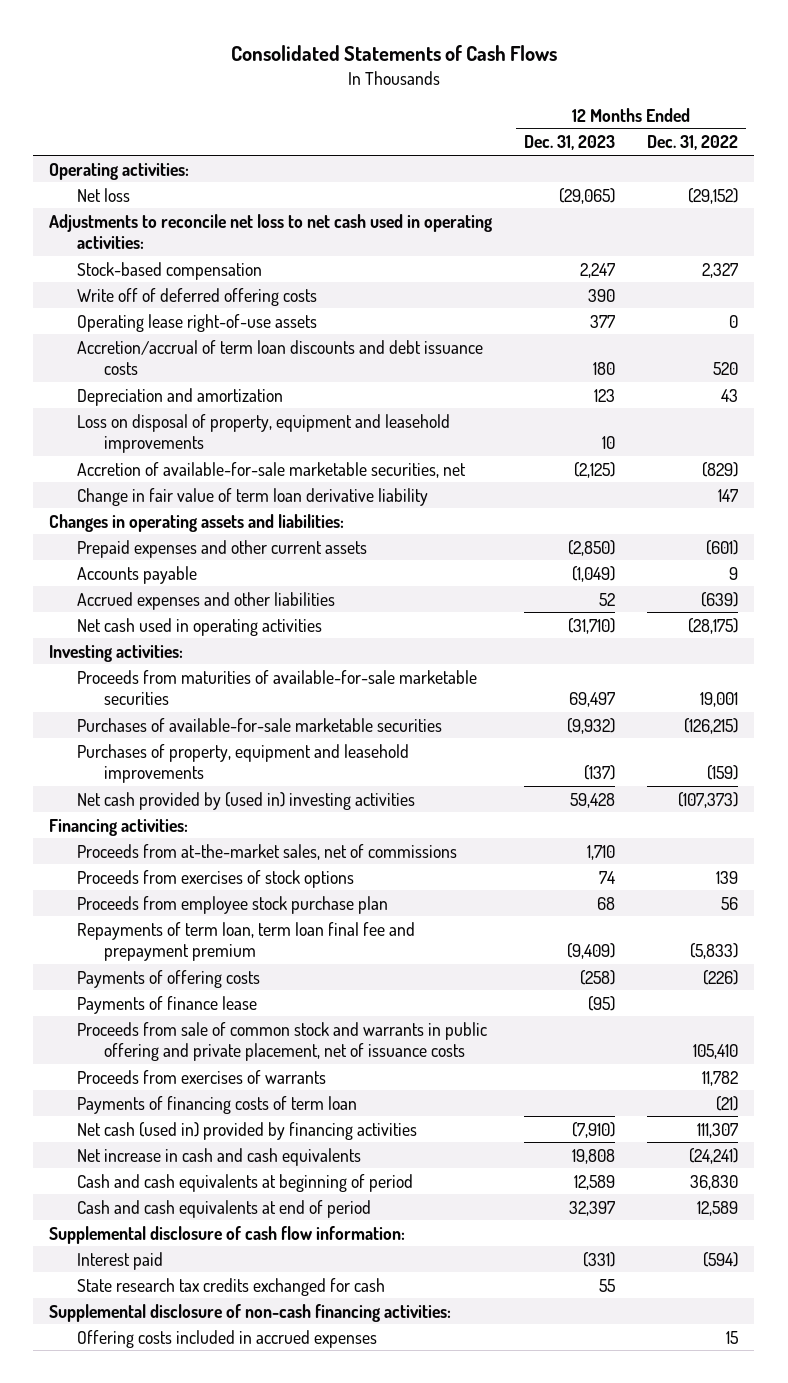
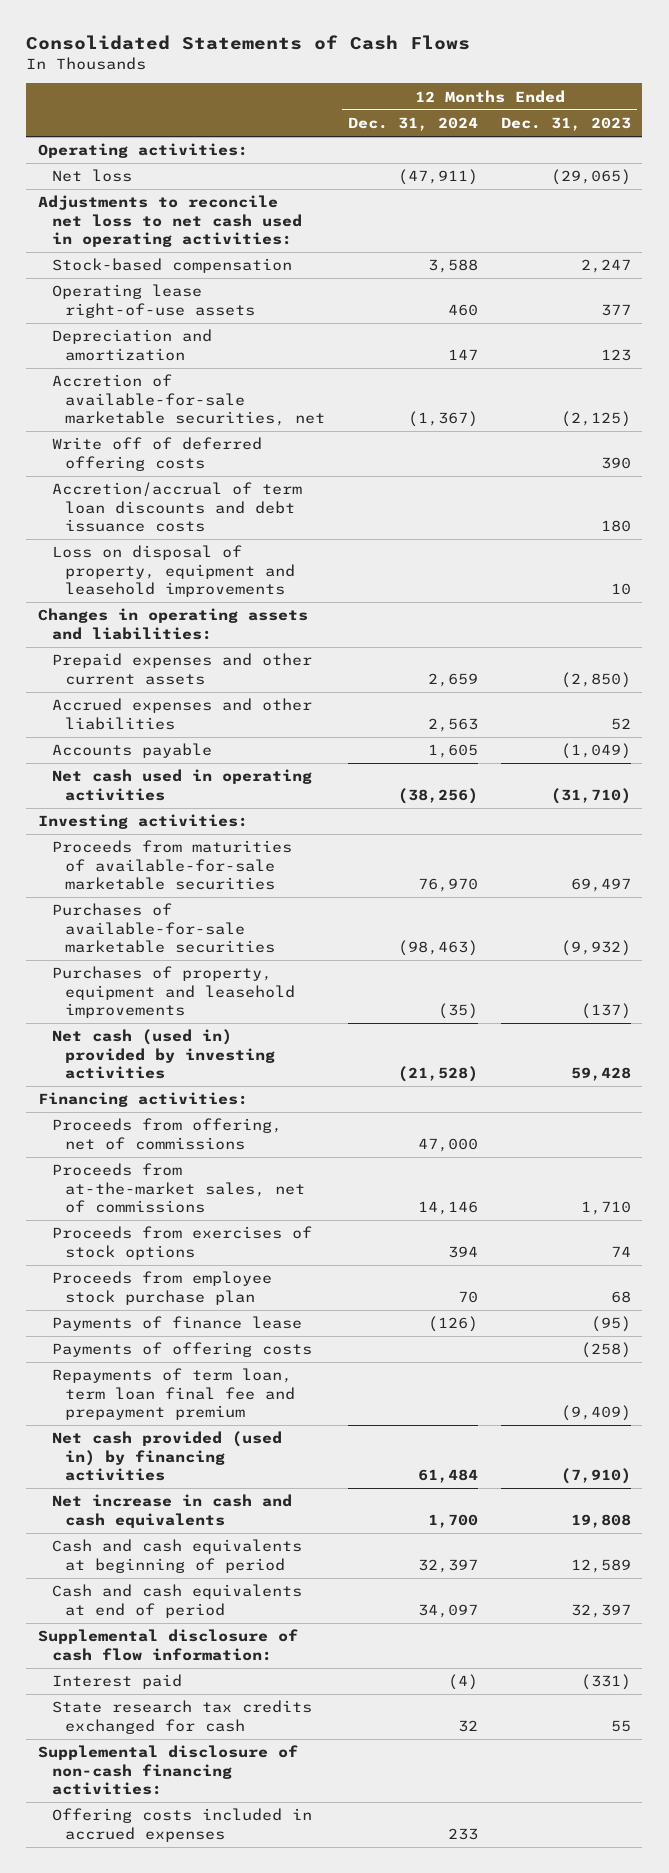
- | 12 Months Ended Dec. 31, 2023 | 12 Months Ended Dec. 31, 2022
+ | 12 Months Ended Dec. 31, 2024 | 12 Months Ended Dec. 31, 2023
- Change in fair value of term loan derivative liability | | 147
moved down: Write off of deferred offering costs | | 390
moved down: Accretion/accrual of term loan discounts and debt issuance costs | | 180
moved down: Loss on disposal of property, equipment and leasehold improvements | | 10
moved down: Accounts payable | 1,605 | (1,049)
- Net cash provided by (used in) investing activities | 59,428 | (107,373)
+ Net cash (used in) provided by investing activities | (21,528) | 59,428
+ Proceeds from offering, net of commissions | 47,000 |
- Proceeds from sale of common stock and warrants in public offering and private placement, net of issuance costs | | 105,410
- Proceeds from exercises of warrants | | 11,782
- Payments of financing costs of term loan | | (21)
- Net cash (used in) provided by financing activities | (7,910) | 111,307
moved down: Payments of offering costs | | (258)
moved down: Repayments of term loan, term loan final fee and prepayment premium | | (9,409)
+ Net cash provided (used in) by financing activities | 61,484 | (7,910)

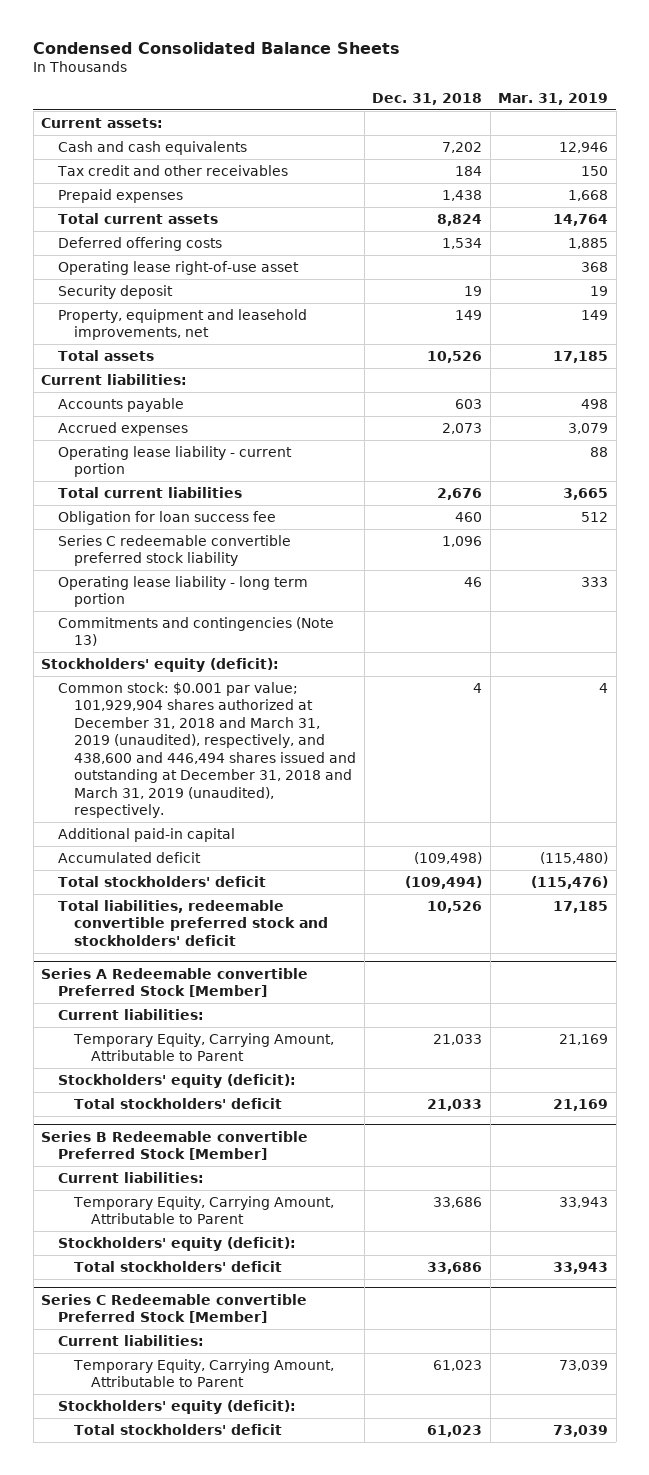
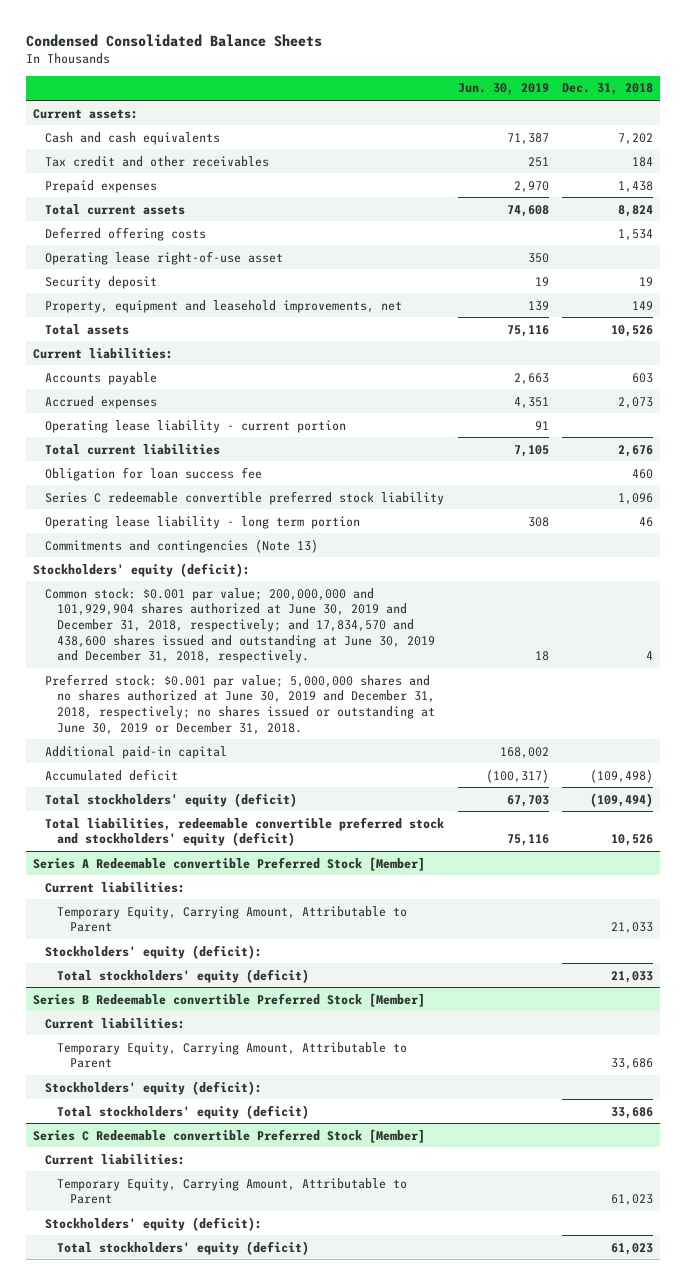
- | Dec. 31, 2018 | Mar. 31, 2019
+ | Jun. 30, 2019 | Dec. 31, 2018
- Common stock: $0.001 par value; 101,929,904 shares authorized at December 31, 2018 and March 31, 2019 (unaudited), respectively, and 438,600 and 446,494 shares issued and outstanding at December 31, 2018 and March 31, 2019 (unaudited), respectively. | 4 | 4
+ Common stock: $0.001 par value; 200,000,000 and 101,929,904 shares authorized at June 30, 2019 and December 31, 2018, respectively; and 17,834,570 and 438,600 shares issued and outstanding at June 30, 2019 and December 31, 2018, respectively. | 18 | 4
+ Preferred stock: $0.001 par value; 5,000,000 shares and no shares authorized at June 30, 2019 and December 31, 2018, respectively; no shares issued or outstanding at June 30, 2019 or December 31, 2018.
- Total stockholders' deficit | (109,494) | (115,476)
- Total liabilities, redeemable convertible preferred stock and stockholders' deficit | 10,526 | 17,185
+ Total stockholders' equity (deficit) | 67,703 | (109,494)
+ Total liabilities, redeemable convertible preferred stock and stockholders' equity (deficit) | 75,116 | 10,526
@ Series A Redeemable convertible Preferred Stock [Member]
- Total stockholders' deficit | 21,033 | 21,169
+ Total stockholders' equity (deficit) | | 21,033
@ Series B Redeemable convertible Preferred Stock [Member]
- Total stockholders' deficit | 33,686 | 33,943
+ Total stockholders' equity (deficit) | | 33,686
@ Series C Redeemable convertible Preferred Stock [Member]
- Total stockholders' deficit | 61,023 | 73,039
+ Total stockholders' equity (deficit) | | 61,023

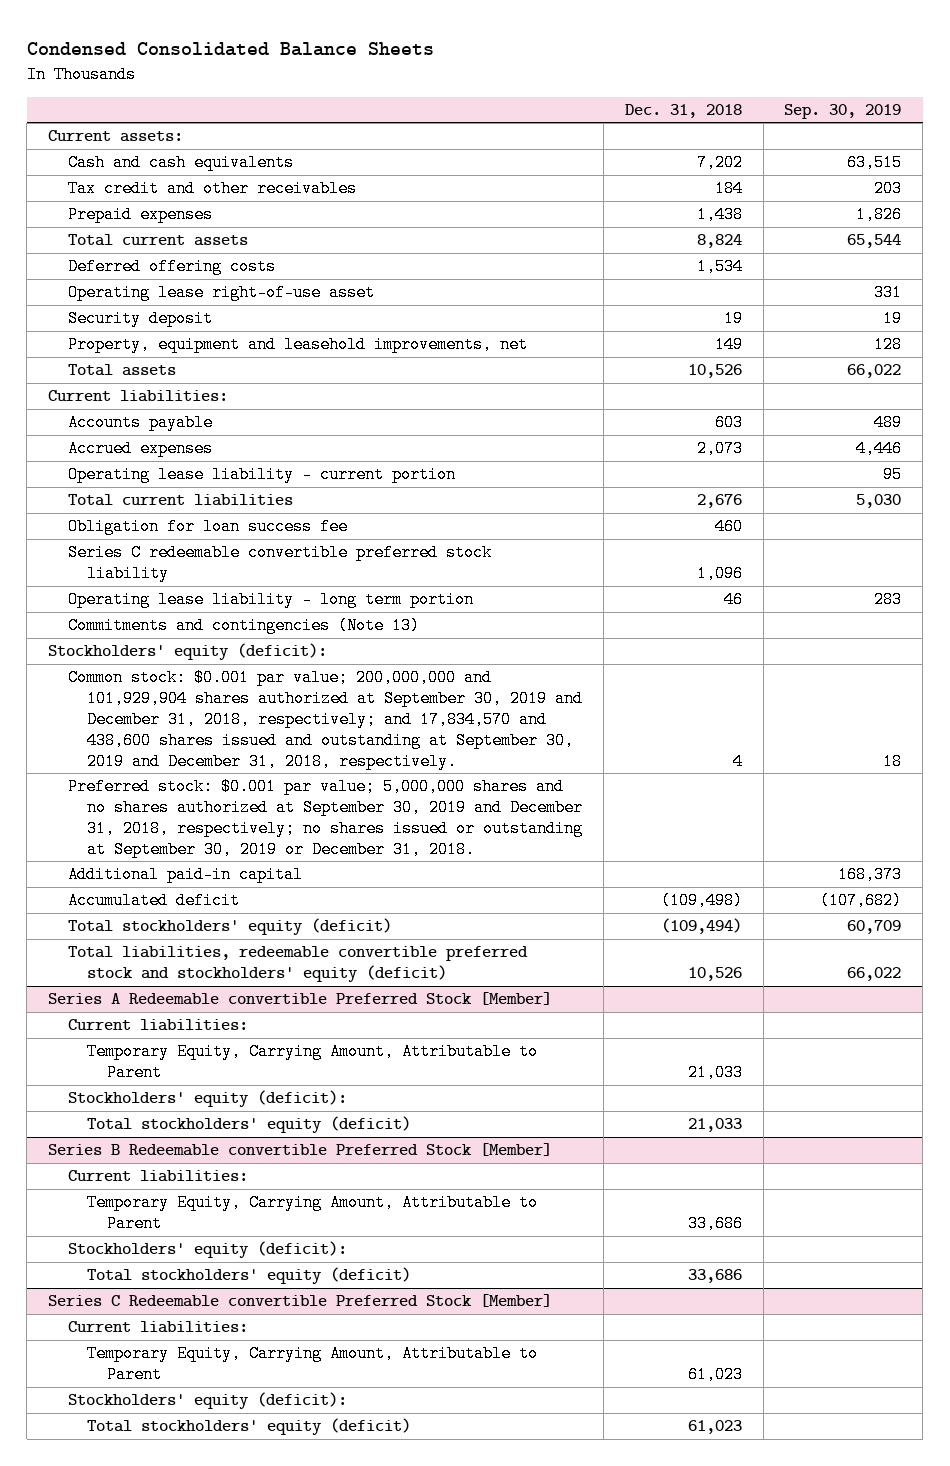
- | Jun. 30, 2019 | Dec. 31, 2018
+ | Dec. 31, 2018 | Sep. 30, 2019
- Common stock: $0.001 par value; 200,000,000 and 101,929,904 shares authorized at June 30, 2019 and December 31, 2018, respectively; and 17,834,570 and 438,600 shares issued and outstanding at June 30, 2019 and December 31, 2018, respectively. | 18 | 4
- Preferred stock: $0.001 par value; 5,000,000 shares and no shares authorized at June 30, 2019 and December 31, 2018, respectively; no shares issued or outstanding at June 30, 2019 or December 31, 2018.
+ Common stock: $0.001 par value; 200,000,000 and 101,929,904 shares authorized at September 30, 2019 and December 31, 2018, respectively; and 17,834,570 and 438,600 shares issued and outstanding at September 30, 2019 and December 31, 2018, respectively. | 4 | 18
+ Preferred stock: $0.001 par value; 5,000,000 shares and no shares authorized at September 30, 2019 and December 31, 2018, respectively; no shares issued or outstanding at September 30, 2019 or December 31, 2018.

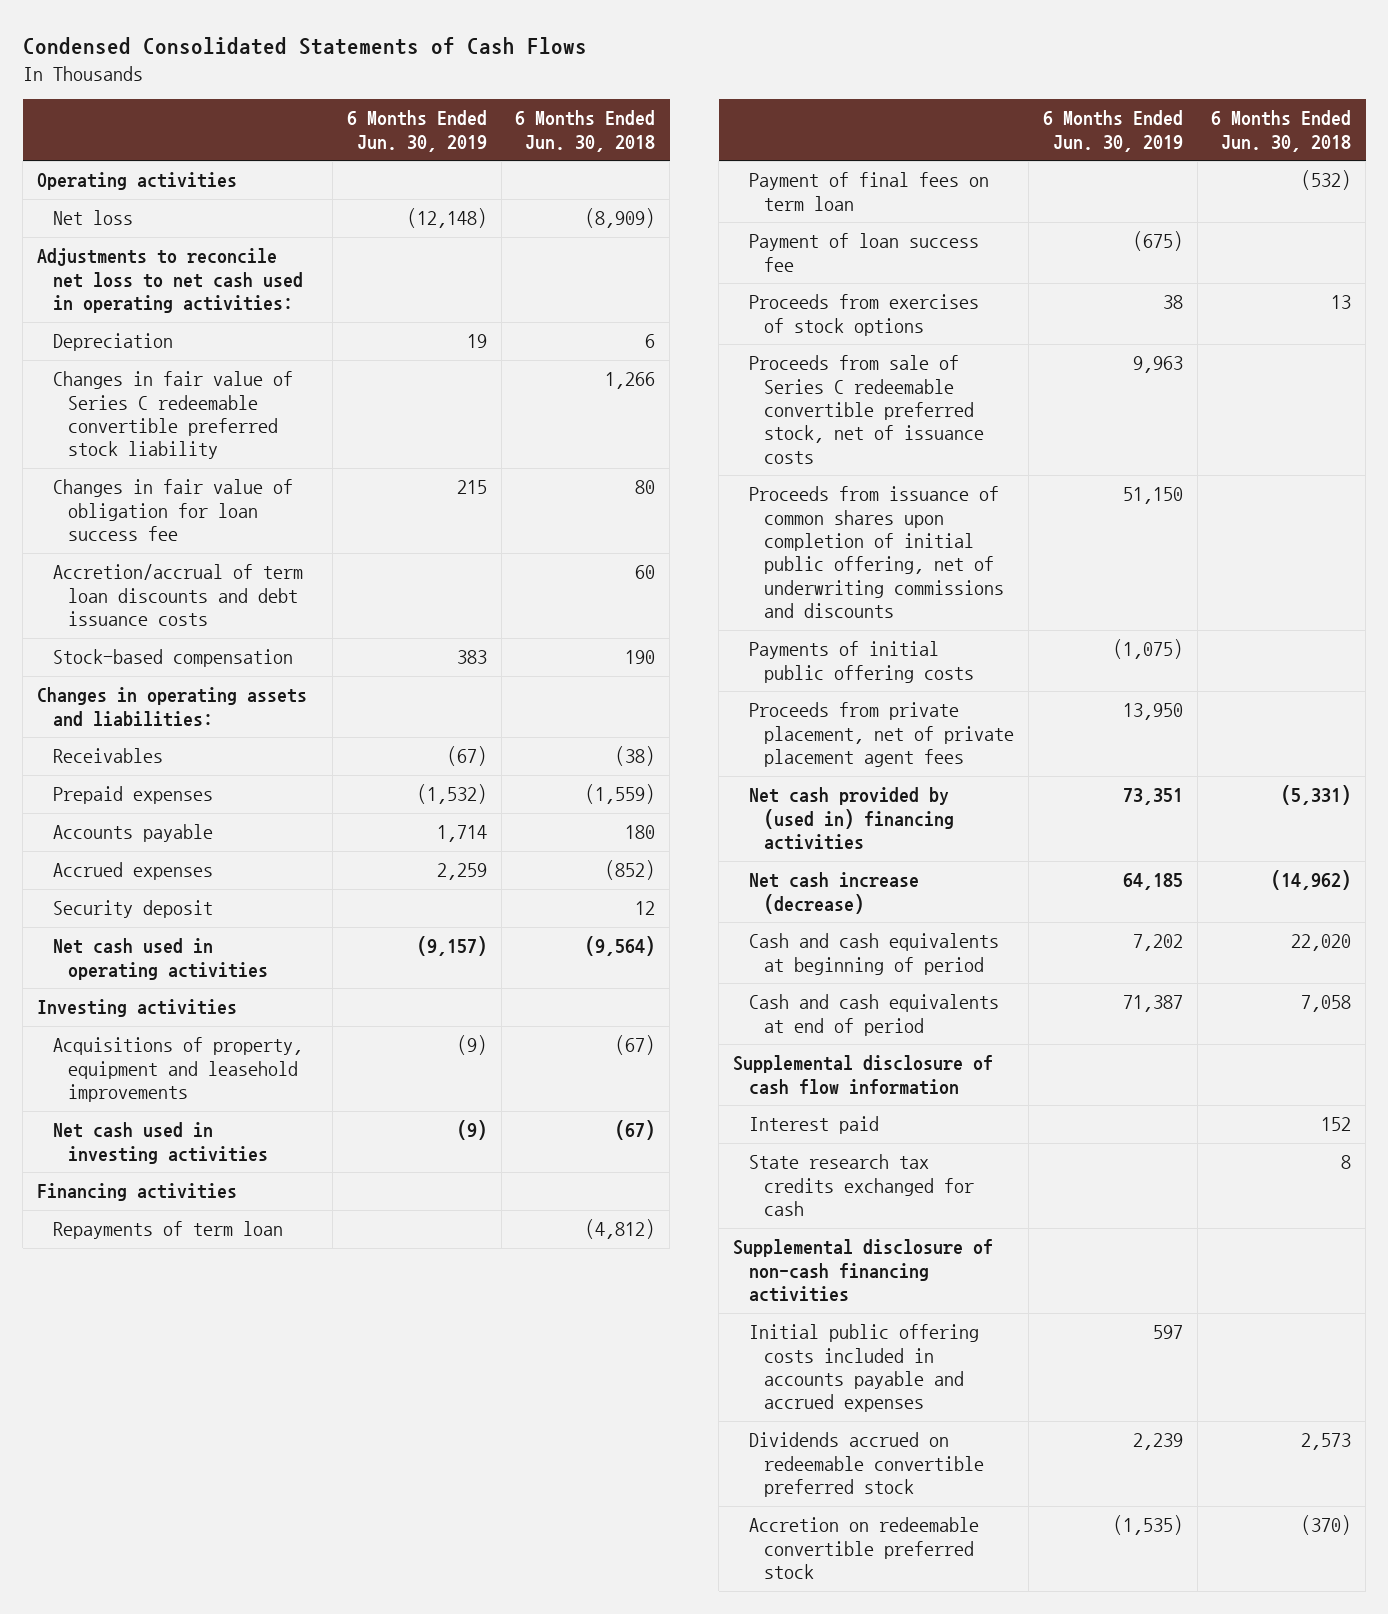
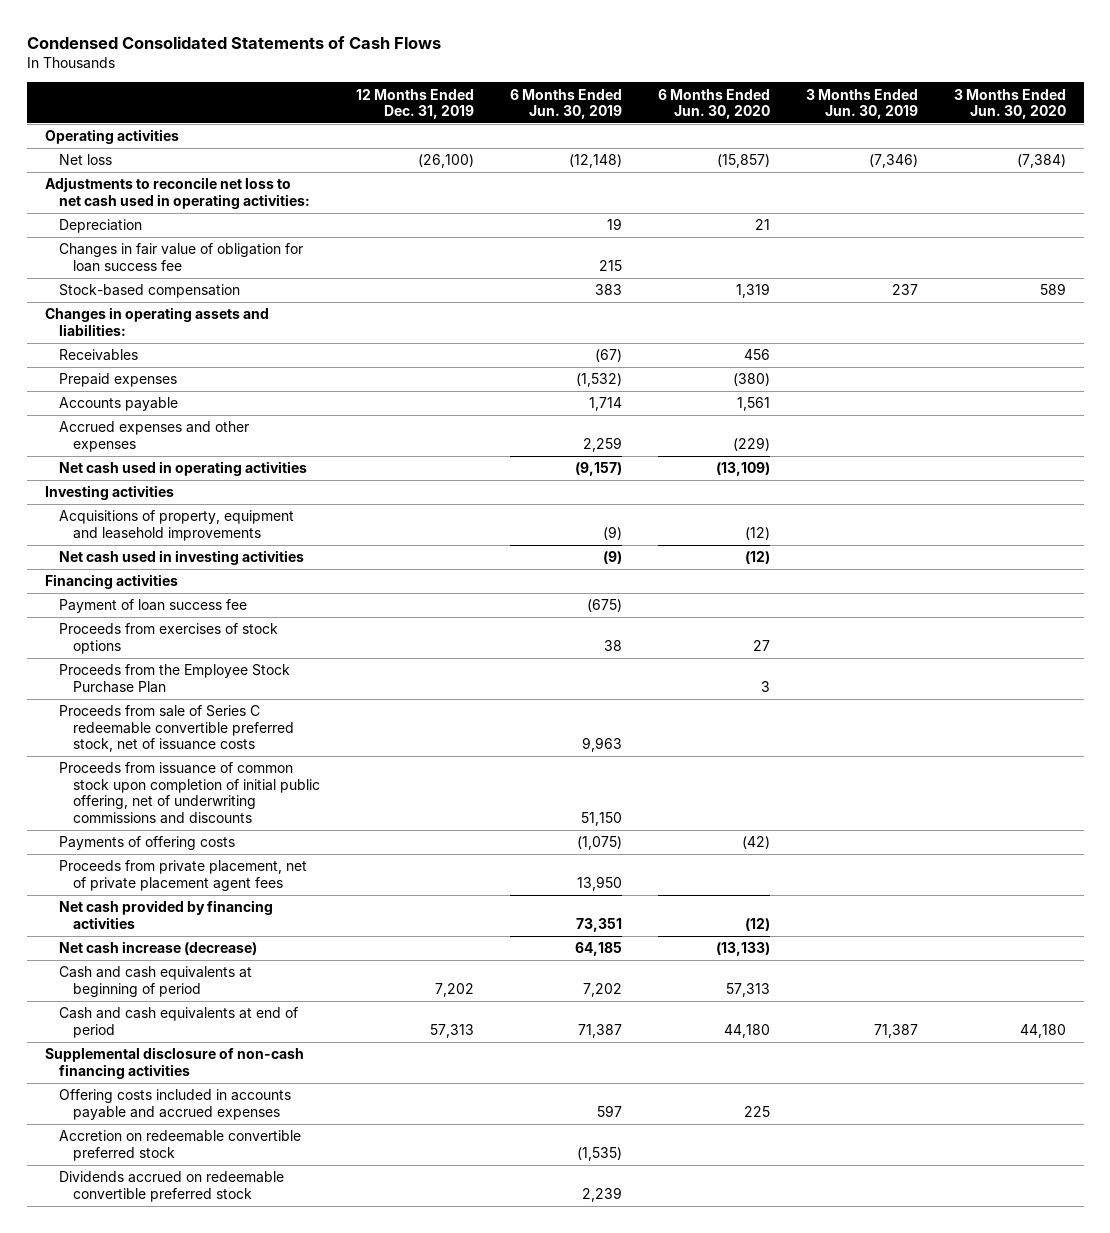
- | 6 Months Ended Jun. 30, 2019 | 6 Months Ended Jun. 30, 2018
+ | 12 Months Ended Dec. 31, 2019 | 6 Months Ended Jun. 30, 2019 | 6 Months Ended Jun. 30, 2020 | 3 Months Ended Jun. 30, 2019 | 3 Months Ended Jun. 30, 2020
- Changes in fair value of Series C redeemable convertible preferred stock liability | | 1,266
- Accretion/accrual of term loan discounts and debt issuance costs | | 60
- Accrued expenses | 2,259 | (852)
- Security deposit | | 12
+ Accrued expenses and other expenses | | 2,259 | (229) | |
- Repayments of term loan | | (4,812)
- Payment of final fees on term loan | | (532)
+ Proceeds from the Employee Stock Purchase Plan | | | 3 | |
- Proceeds from issuance of common shares upon completion of initial public offering, net of underwriting commissions and discounts | 51,150 |
- Payments of initial public offering costs | (1,075) |
+ Proceeds from issuance of common stock upon completion of initial public offering, net of underwriting commissions and discounts | | 51,150 | | |
+ Payments of offering costs | | (1,075) | (42) | |
- Net cash provided by (used in) financing activities | 73,351 | (5,331)
+ Net cash provided by financing activities | | 73,351 | (12) | |
- Supplemental disclosure of cash flow information
- Interest paid | | 152
- State research tax credits exchanged for cash | | 8
- Initial public offering costs included in accounts payable and accrued expenses | 597 |
+ Offering costs included in accounts payable and accrued expenses | | 597 | 225 | |
moved down: Dividends accrued on redeemable convertible preferred stock | | 2,239 | | |

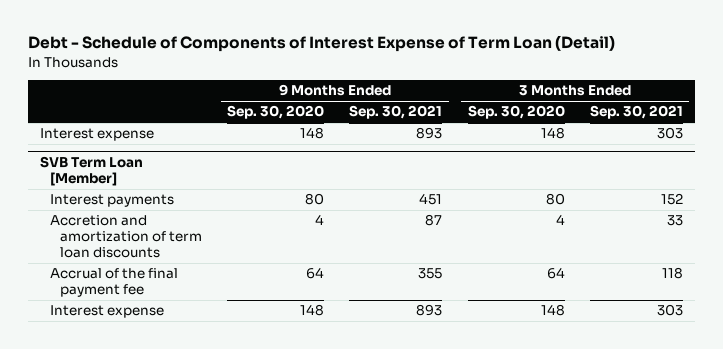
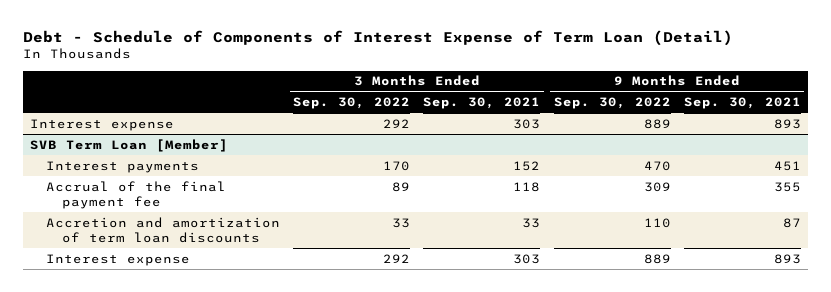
- | 9 Months Ended Sep. 30, 2020 | 9 Months Ended Sep. 30, 2021 | 3 Months Ended Sep. 30, 2020 | 3 Months Ended Sep. 30, 2021
+ | 3 Months Ended Sep. 30, 2022 | 3 Months Ended Sep. 30, 2021 | 9 Months Ended Sep. 30, 2022 | 9 Months Ended Sep. 30, 2021
@ SVB Term Loan [Member]
moved down: Accretion and amortization of term loan discounts | 33 | 33 | 110 | 87

